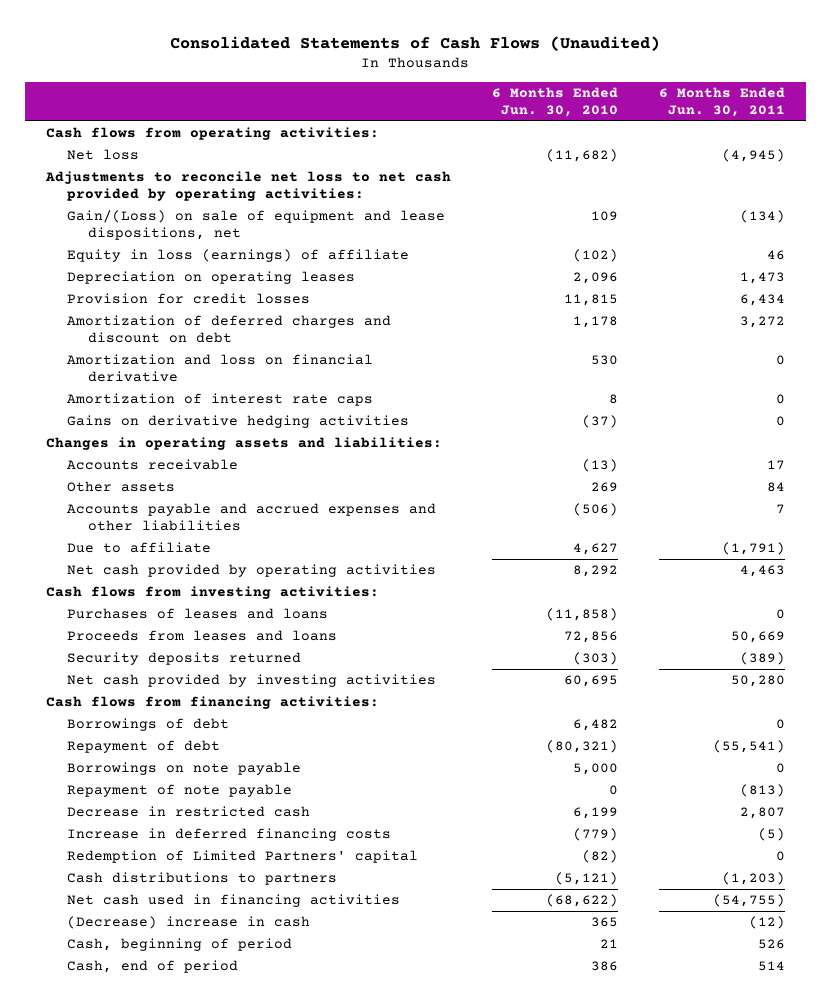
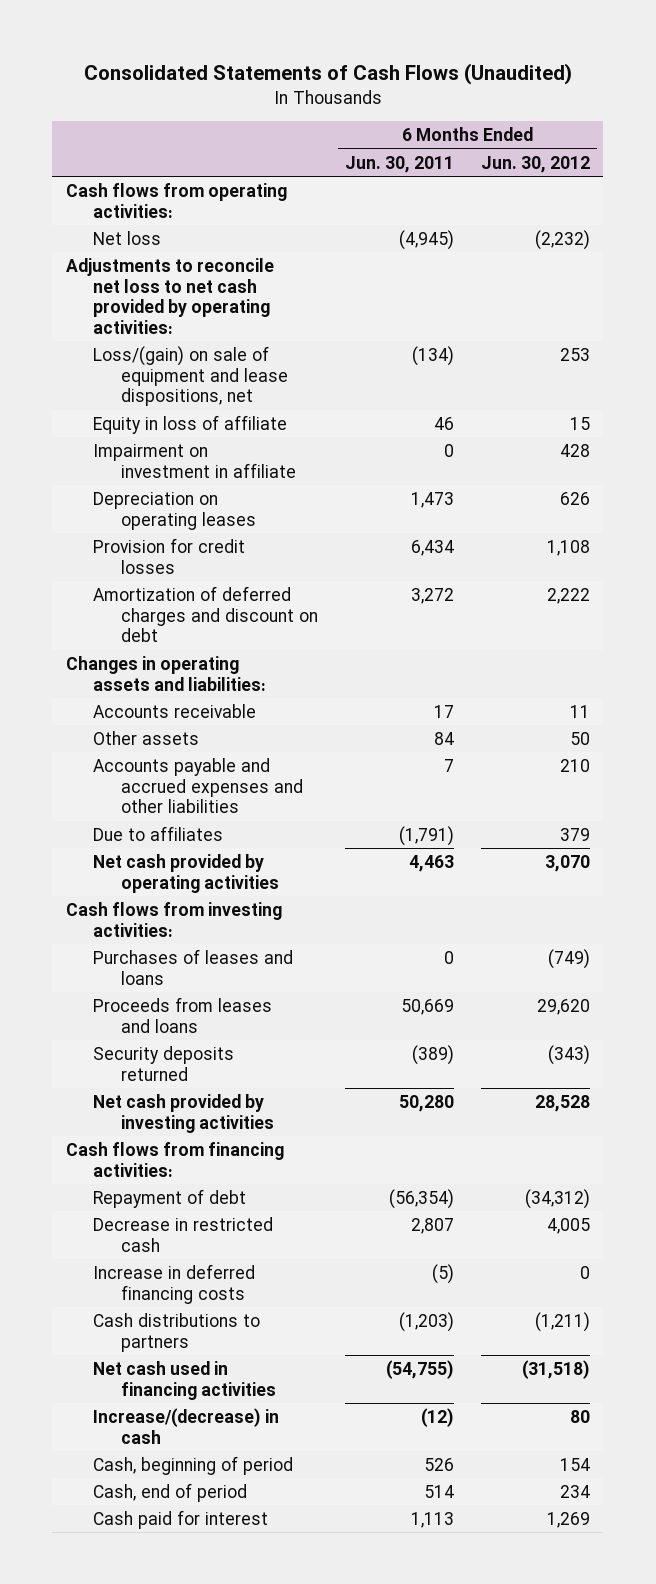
- | 6 Months Ended Jun. 30, 2010 | 6 Months Ended Jun. 30, 2011
+ | 6 Months Ended Jun. 30, 2011 | 6 Months Ended Jun. 30, 2012
- Gain/(Loss) on sale of equipment and lease dispositions, net | 109 | (134)
- Equity in loss (earnings) of affiliate | (102) | 46
+ Loss/(gain) on sale of equipment and lease dispositions, net | (134) | 253
+ Equity in loss of affiliate | 46 | 15
+ Impairment on investment in affiliate | 0 | 428
- Amortization and loss on financial derivative | 530 | 0
- Amortization of interest rate caps | 8 | 0
- Gains on derivative hedging activities | (37) | 0
- Due to affiliate | 4,627 | (1,791)
+ Due to affiliates | (1,791) | 379
- Borrowings of debt | 6,482 | 0
- Repayment of debt | (80,321) | (55,541)
- Borrowings on note payable | 5,000 | 0
- Repayment of note payable | 0 | (813)
+ Repayment of debt | (56,354) | (34,312)
- Redemption of Limited Partners' capital | (82) | 0
- (Decrease) increase in cash | 365 | (12)
+ Increase/(decrease) in cash | (12) | 80
+ Cash paid for interest | 1,113 | 1,269

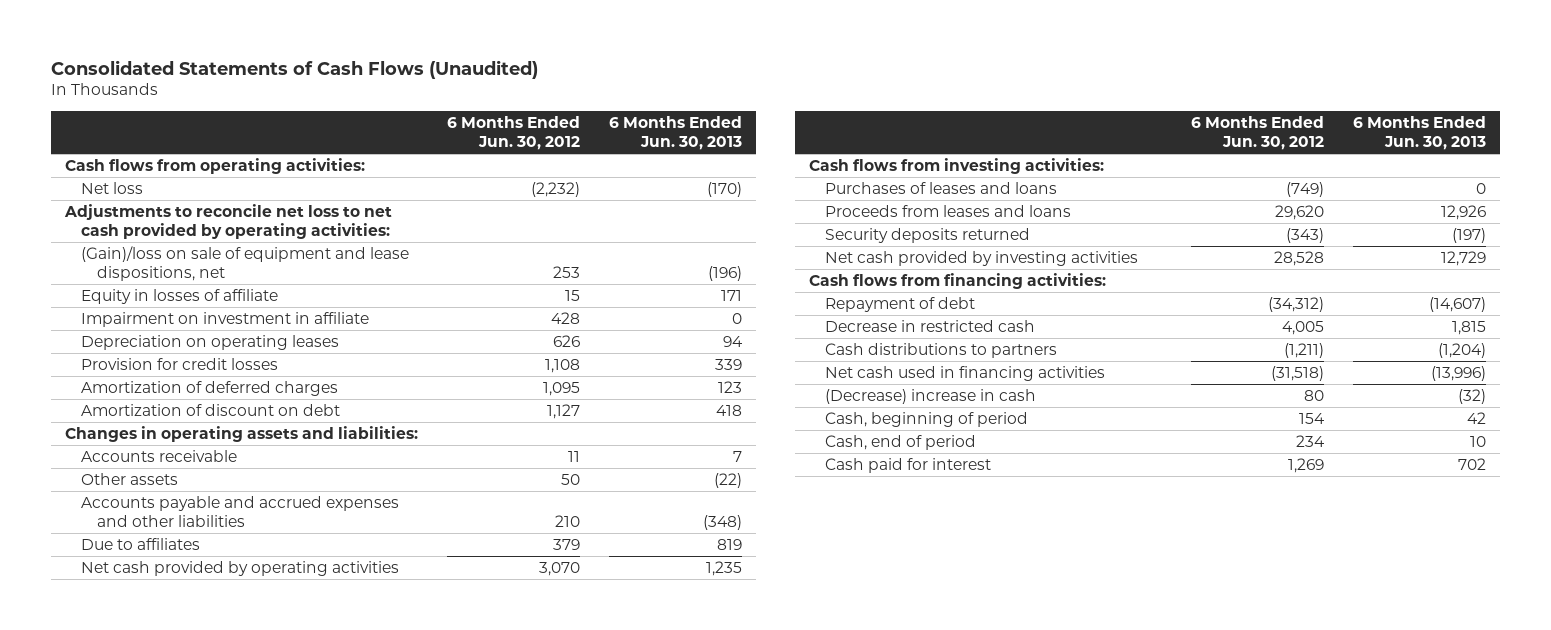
- | 6 Months Ended Jun. 30, 2011 | 6 Months Ended Jun. 30, 2012
+ | 6 Months Ended Jun. 30, 2012 | 6 Months Ended Jun. 30, 2013
- Loss/(gain) on sale of equipment and lease dispositions, net | (134) | 253
- Equity in loss of affiliate | 46 | 15
+ (Gain)/loss on sale of equipment and lease dispositions, net | 253 | (196)
+ Equity in losses of affiliate | 15 | 171
- Amortization of deferred charges and discount on debt | 3,272 | 2,222
+ Amortization of deferred charges | 1,095 | 123
+ Amortization of discount on debt | 1,127 | 418
- Increase in deferred financing costs | (5) | 0
- Increase/(decrease) in cash | (12) | 80
+ (Decrease) increase in cash | 80 | (32)

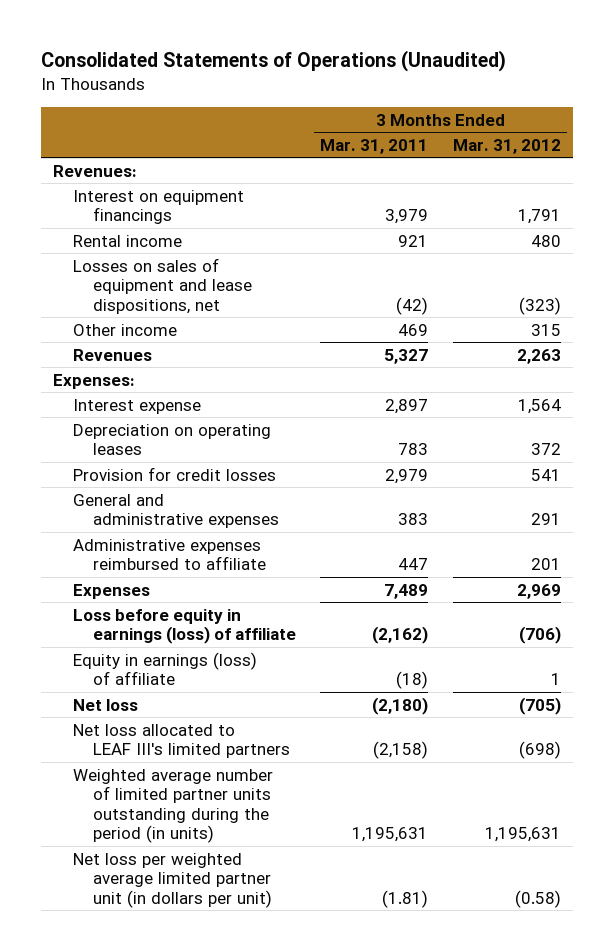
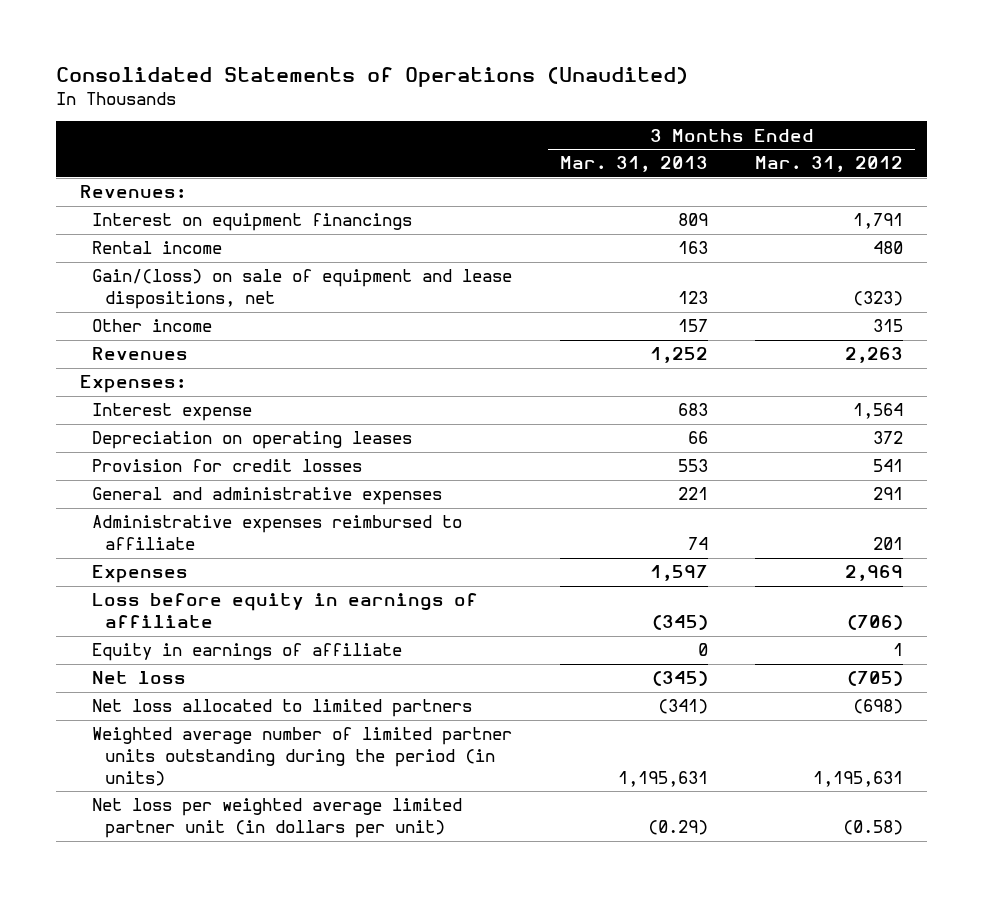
- | 3 Months Ended Mar. 31, 2011 | 3 Months Ended Mar. 31, 2012
+ | 3 Months Ended Mar. 31, 2013 | 3 Months Ended Mar. 31, 2012
- Losses on sales of equipment and lease dispositions, net | (42) | (323)
+ Gain/(loss) on sale of equipment and lease dispositions, net | 123 | (323)
- Loss before equity in earnings (loss) of affiliate | (2,162) | (706)
- Equity in earnings (loss) of affiliate | (18) | 1
+ Loss before equity in earnings of affiliate | (345) | (706)
+ Equity in earnings of affiliate | 0 | 1
- Net loss allocated to LEAF III's limited partners | (2,158) | (698)
+ Net loss allocated to limited partners | (341) | (698)

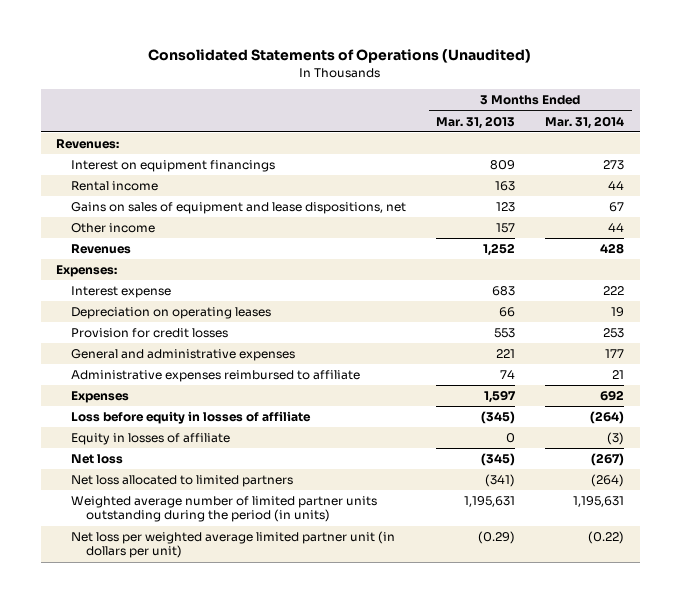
- | 3 Months Ended Mar. 31, 2013 | 3 Months Ended Mar. 31, 2012
+ | 3 Months Ended Mar. 31, 2013 | 3 Months Ended Mar. 31, 2014
- Gain/(loss) on sale of equipment and lease dispositions, net | 123 | (323)
+ Gains on sales of equipment and lease dispositions, net | 123 | 67
- Loss before equity in earnings of affiliate | (345) | (706)
- Equity in earnings of affiliate | 0 | 1
+ Loss before equity in losses of affiliate | (345) | (264)
+ Equity in losses of affiliate | 0 | (3)

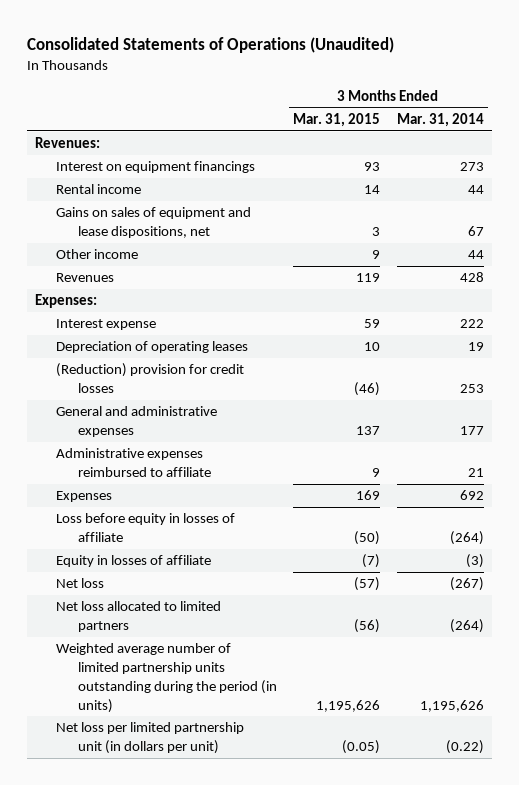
- | 3 Months Ended Mar. 31, 2013 | 3 Months Ended Mar. 31, 2014
+ | 3 Months Ended Mar. 31, 2015 | 3 Months Ended Mar. 31, 2014
- Depreciation on operating leases | 66 | 19
- Provision for credit losses | 553 | 253
+ Depreciation of operating leases | 10 | 19
+ (Reduction) provision for credit losses | (46) | 253
- Weighted average number of limited partner units outstanding during the period (in units) | 1,195,631 | 1,195,631
- Net loss per weighted average limited partner unit (in dollars per unit) | (0.29) | (0.22)
+ Weighted average number of limited partnership units outstanding during the period (in units) | 1,195,626 | 1,195,626
+ Net loss per limited partnership unit (in dollars per unit) | (0.05) | (0.22)

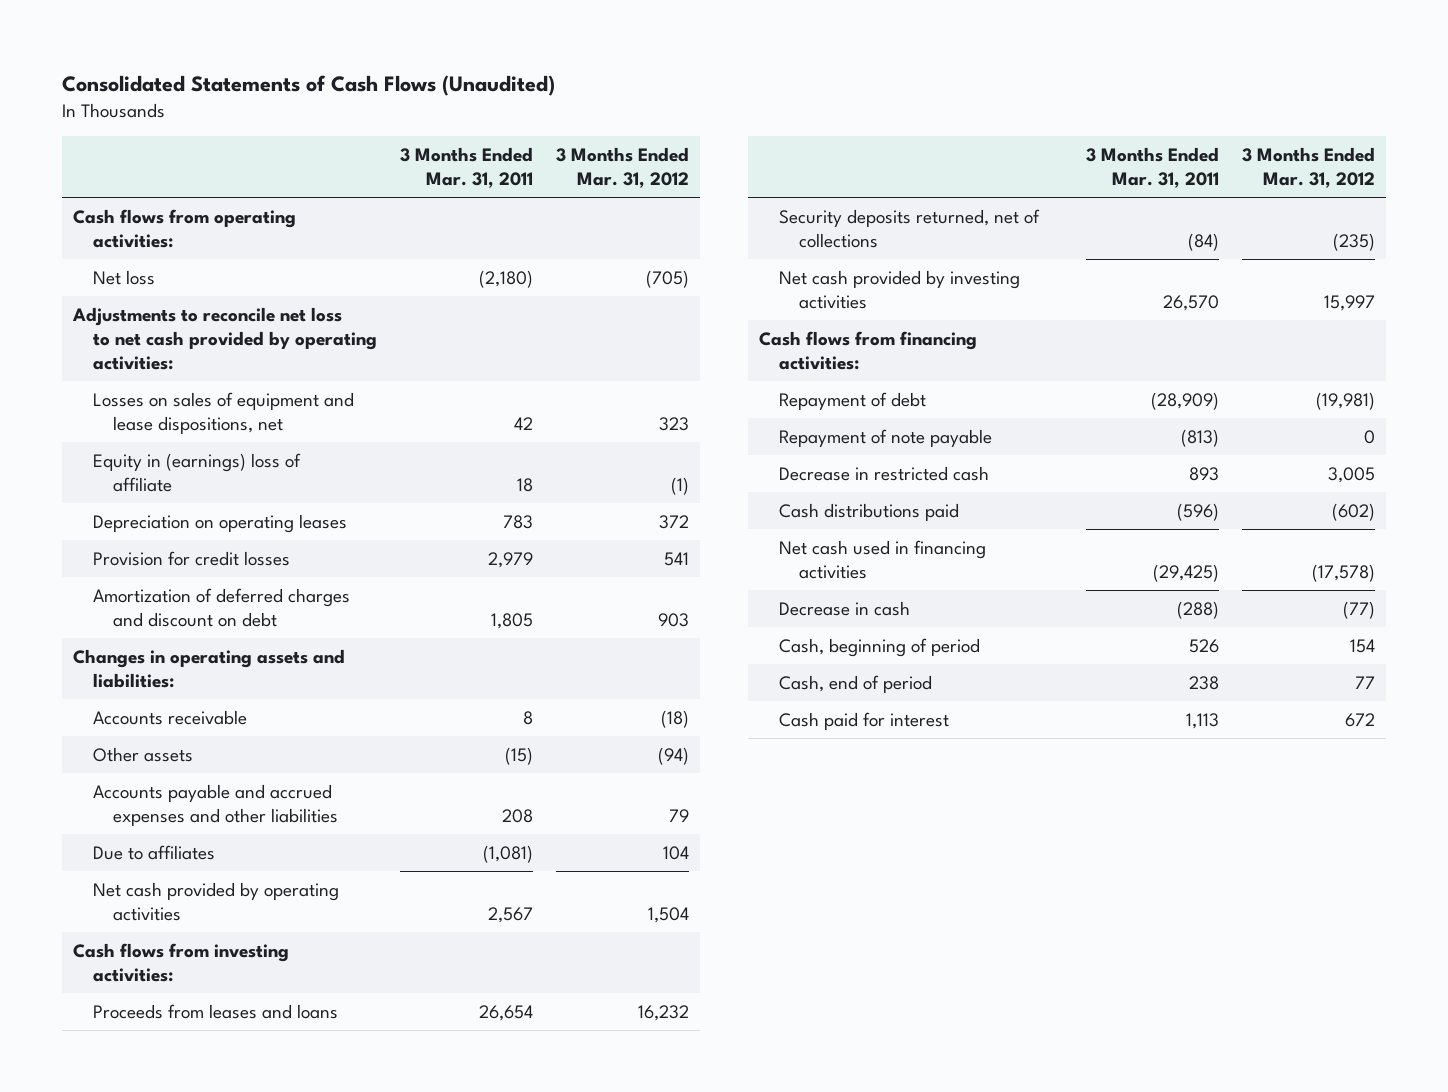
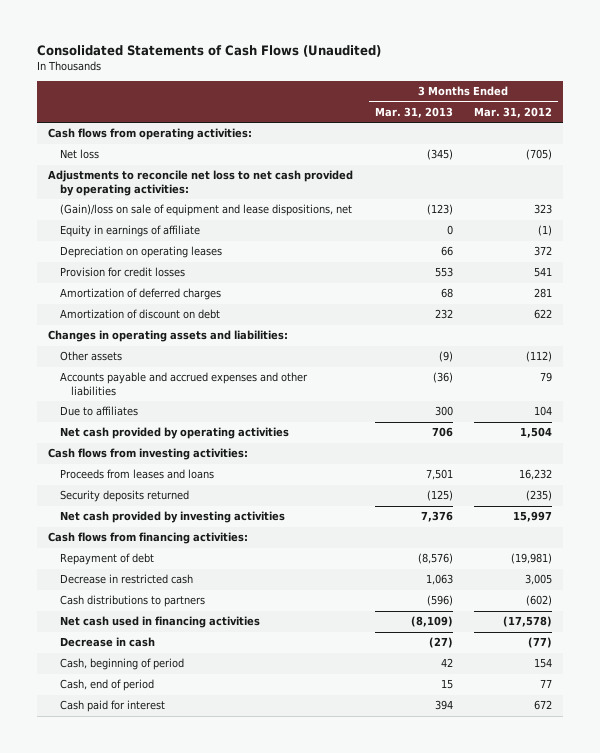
- | 3 Months Ended Mar. 31, 2011 | 3 Months Ended Mar. 31, 2012
+ | 3 Months Ended Mar. 31, 2013 | 3 Months Ended Mar. 31, 2012
- Losses on sales of equipment and lease dispositions, net | 42 | 323
- Equity in (earnings) loss of affiliate | 18 | (1)
+ (Gain)/loss on sale of equipment and lease dispositions, net | (123) | 323
+ Equity in earnings of affiliate | 0 | (1)
- Amortization of deferred charges and discount on debt | 1,805 | 903
+ Amortization of deferred charges | 68 | 281
+ Amortization of discount on debt | 232 | 622
- Accounts receivable | 8 | (18)
- Other assets | (15) | (94)
+ Other assets | (9) | (112)
- Security deposits returned, net of collections | (84) | (235)
+ Security deposits returned | (125) | (235)
- Repayment of note payable | (813) | 0
- Cash distributions paid | (596) | (602)
+ Cash distributions to partners | (596) | (602)

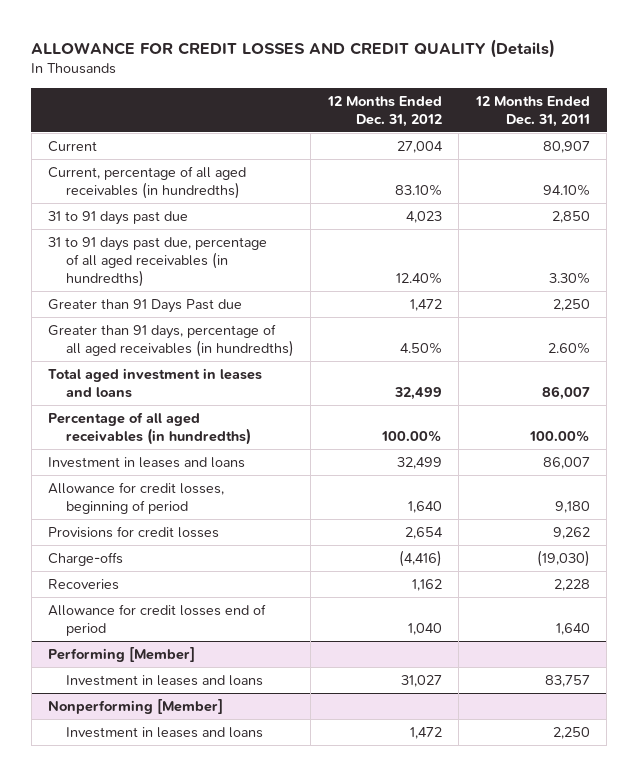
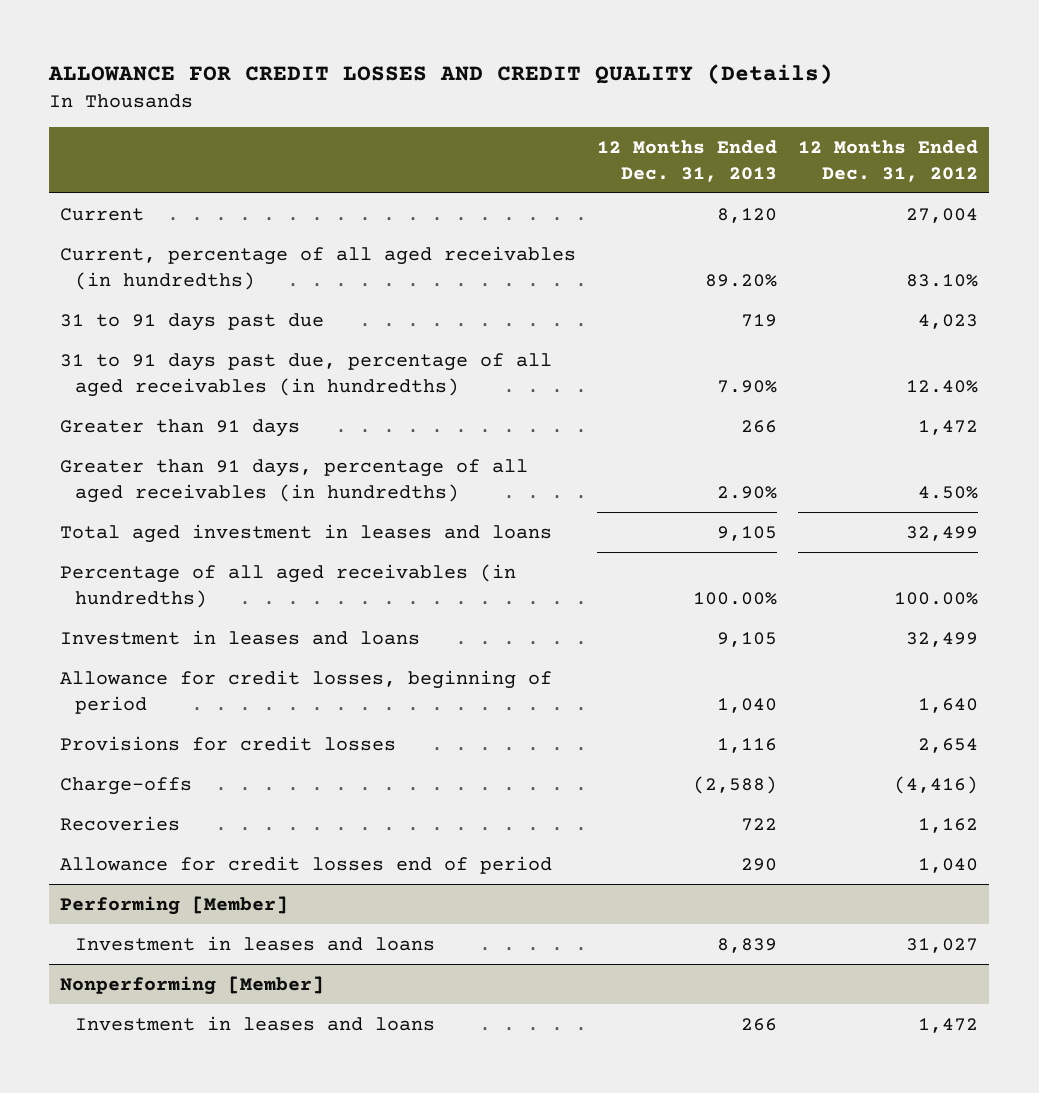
- | 12 Months Ended Dec. 31, 2012 | 12 Months Ended Dec. 31, 2011
+ | 12 Months Ended Dec. 31, 2013 | 12 Months Ended Dec. 31, 2012
- Greater than 91 Days Past due | 1,472 | 2,250
+ Greater than 91 days | 266 | 1,472

